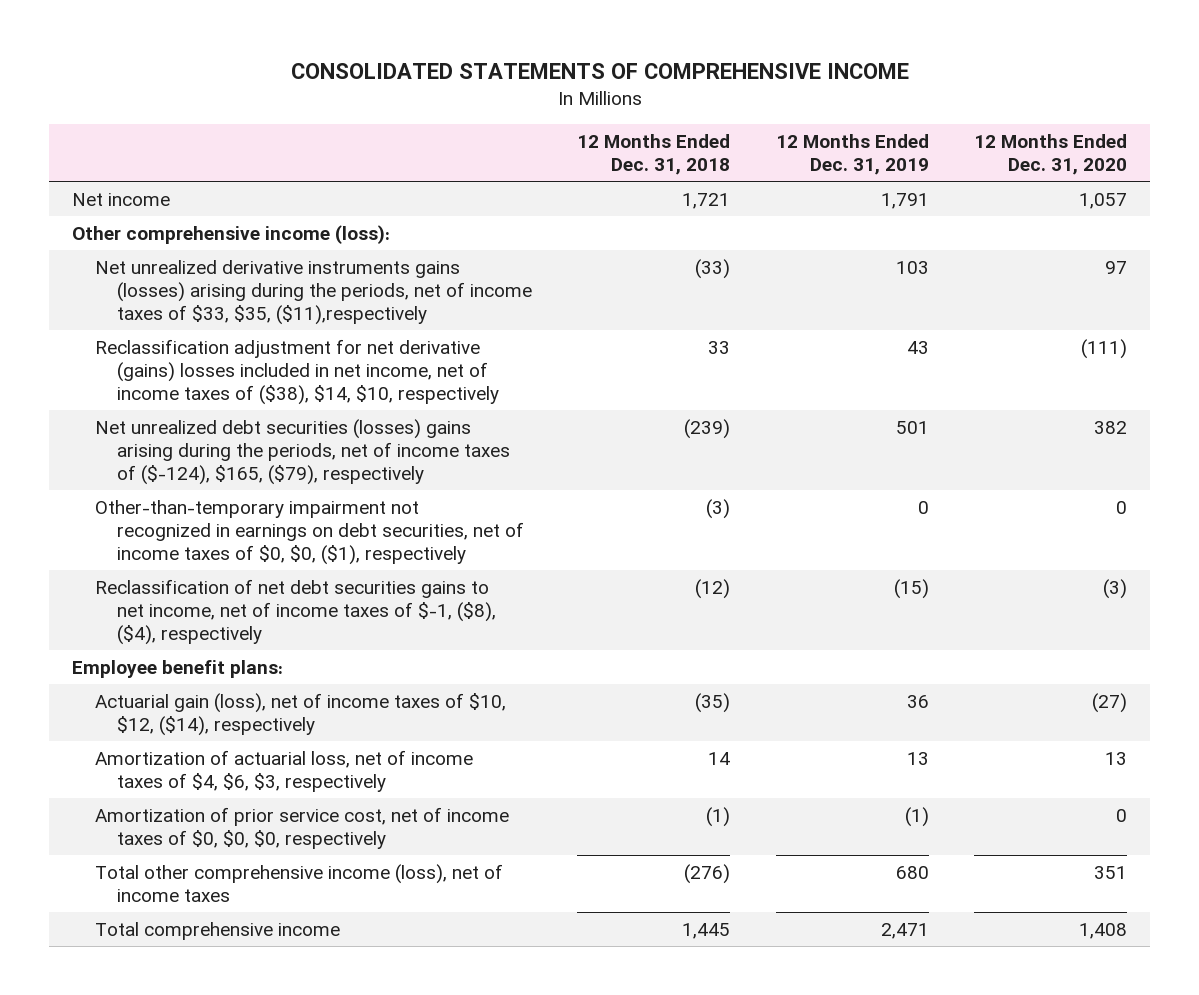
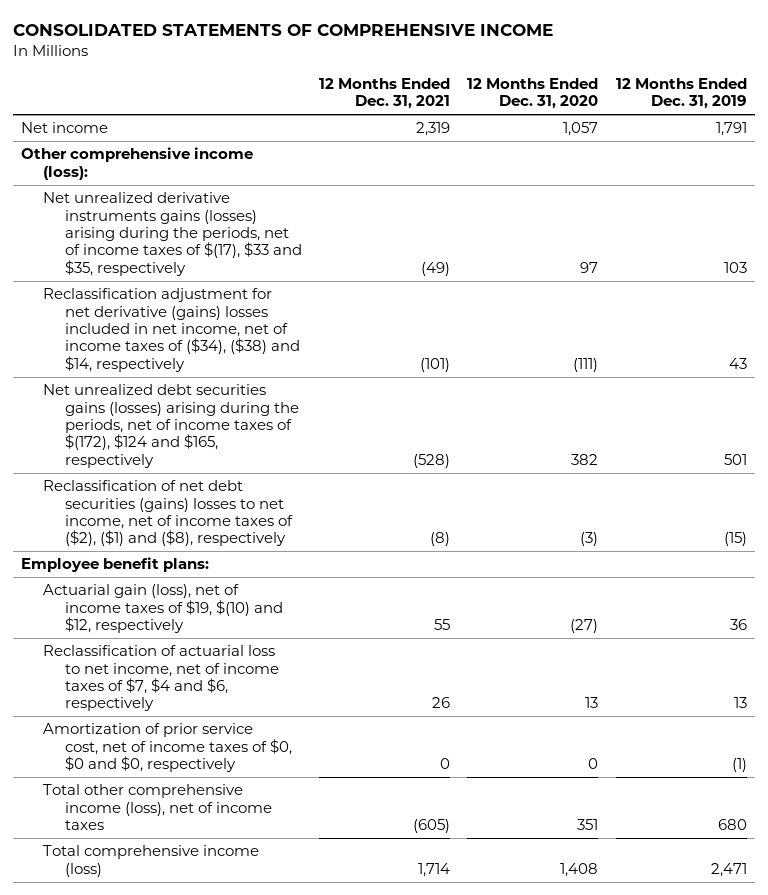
- | 12 Months Ended Dec. 31, 2018 | 12 Months Ended Dec. 31, 2019 | 12 Months Ended Dec. 31, 2020
+ | 12 Months Ended Dec. 31, 2021 | 12 Months Ended Dec. 31, 2020 | 12 Months Ended Dec. 31, 2019
- Net unrealized derivative instruments gains (losses) arising during the periods, net of income taxes of $33, $35, ($11),respectively | (33) | 103 | 97
- Reclassification adjustment for net derivative (gains) losses included in net income, net of income taxes of ($38), $14, $10, respectively | 33 | 43 | (111)
- Net unrealized debt securities (losses) gains arising during the periods, net of income taxes of ($-124), $165, ($79), respectively | (239) | 501 | 382
- Other-than-temporary impairment not recognized in earnings on debt securities, net of income taxes of $0, $0, ($1), respectively | (3) | 0 | 0
- Reclassification of net debt securities gains to net income, net of income taxes of $-1, ($8), ($4), respectively | (12) | (15) | (3)
+ Net unrealized derivative instruments gains (losses) arising during the periods, net of income taxes of $(17), $33 and $35, respectively | (49) | 97 | 103
+ Reclassification adjustment for net derivative (gains) losses included in net income, net of income taxes of ($34), ($38) and $14, respectively | (101) | (111) | 43
+ Net unrealized debt securities gains (losses) arising during the periods, net of income taxes of $(172), $124 and $165, respectively | (528) | 382 | 501
+ Reclassification of net debt securities (gains) losses to net income, net of income taxes of ($2), ($1) and ($8), respectively | (8) | (3) | (15)
- Actuarial gain (loss), net of income taxes of $10, $12, ($14), respectively | (35) | 36 | (27)
- Amortization of actuarial loss, net of income taxes of $4, $6, $3, respectively | 14 | 13 | 13
- Amortization of prior service cost, net of income taxes of $0, $0, $0, respectively | (1) | (1) | 0
+ Actuarial gain (loss), net of income taxes of $19, $(10) and $12, respectively | 55 | (27) | 36
+ Reclassification of actuarial loss to net income, net of income taxes of $7, $4 and $6, respectively | 26 | 13 | 13
+ Amortization of prior service cost, net of income taxes of $0, $0 and $0, respectively | 0 | 0 | (1)
- Total comprehensive income | 1,445 | 2,471 | 1,408
+ Total comprehensive income (loss) | 1,714 | 1,408 | 2,471

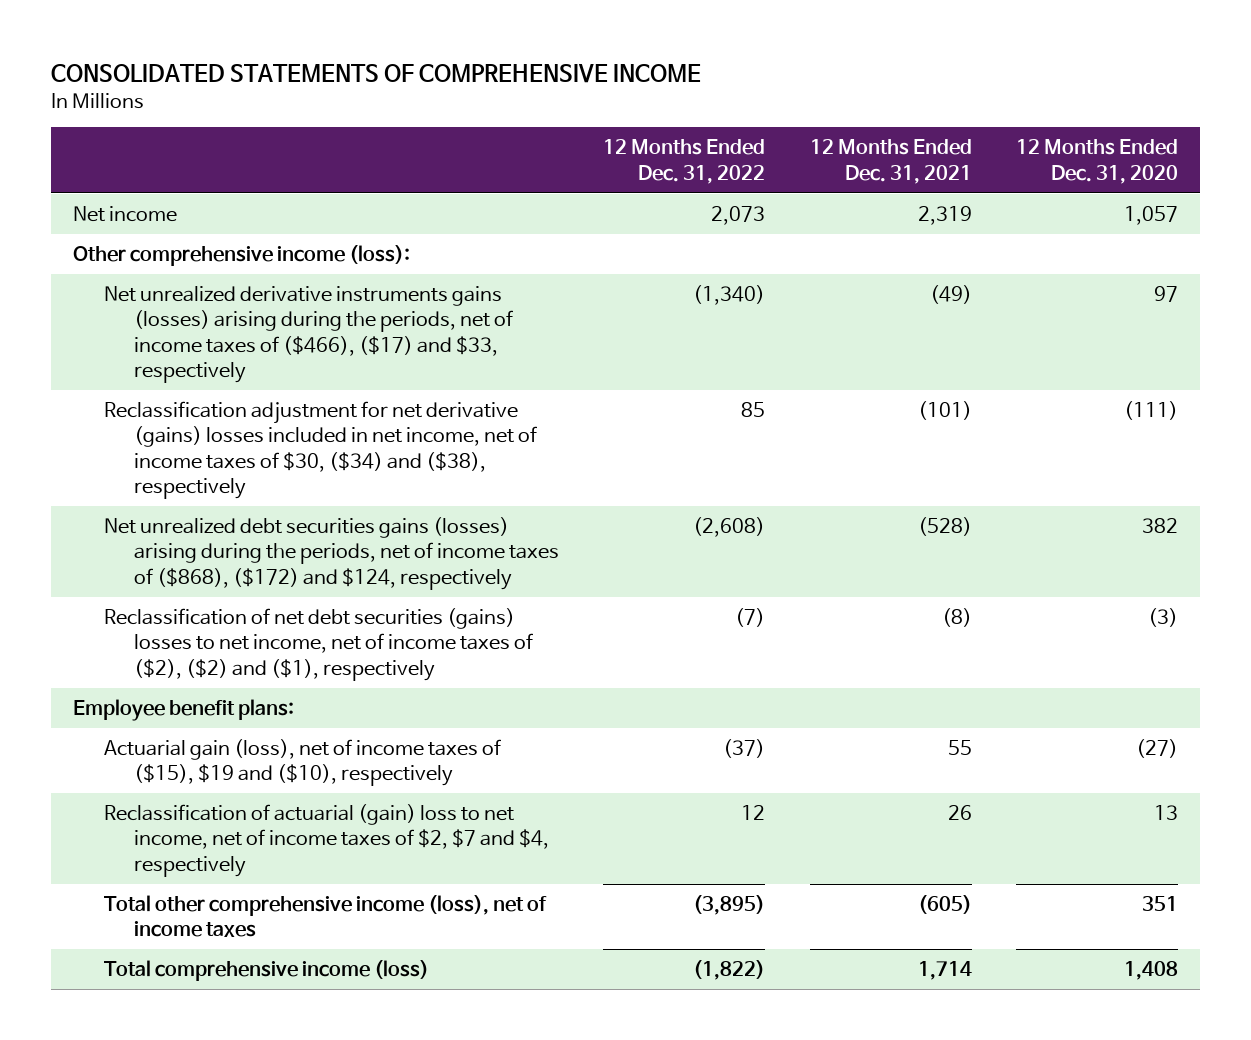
- | 12 Months Ended Dec. 31, 2021 | 12 Months Ended Dec. 31, 2020 | 12 Months Ended Dec. 31, 2019
+ | 12 Months Ended Dec. 31, 2022 | 12 Months Ended Dec. 31, 2021 | 12 Months Ended Dec. 31, 2020
- Net unrealized derivative instruments gains (losses) arising during the periods, net of income taxes of $(17), $33 and $35, respectively | (49) | 97 | 103
- Reclassification adjustment for net derivative (gains) losses included in net income, net of income taxes of ($34), ($38) and $14, respectively | (101) | (111) | 43
- Net unrealized debt securities gains (losses) arising during the periods, net of income taxes of $(172), $124 and $165, respectively | (528) | 382 | 501
- Reclassification of net debt securities (gains) losses to net income, net of income taxes of ($2), ($1) and ($8), respectively | (8) | (3) | (15)
+ Net unrealized derivative instruments gains (losses) arising during the periods, net of income taxes of ($466), ($17) and $33, respectively | (1,340) | (49) | 97
+ Reclassification adjustment for net derivative (gains) losses included in net income, net of income taxes of $30, ($34) and ($38), respectively | 85 | (101) | (111)
+ Net unrealized debt securities gains (losses) arising during the periods, net of income taxes of ($868), ($172) and $124, respectively | (2,608) | (528) | 382
+ Reclassification of net debt securities (gains) losses to net income, net of income taxes of ($2), ($2) and ($1), respectively | (7) | (8) | (3)
- Actuarial gain (loss), net of income taxes of $19, $(10) and $12, respectively | 55 | (27) | 36
- Reclassification of actuarial loss to net income, net of income taxes of $7, $4 and $6, respectively | 26 | 13 | 13
- Amortization of prior service cost, net of income taxes of $0, $0 and $0, respectively | 0 | 0 | (1)
+ Actuarial gain (loss), net of income taxes of ($15), $19 and ($10), respectively | (37) | 55 | (27)
+ Reclassification of actuarial (gain) loss to net income, net of income taxes of $2, $7 and $4, respectively | 12 | 26 | 13

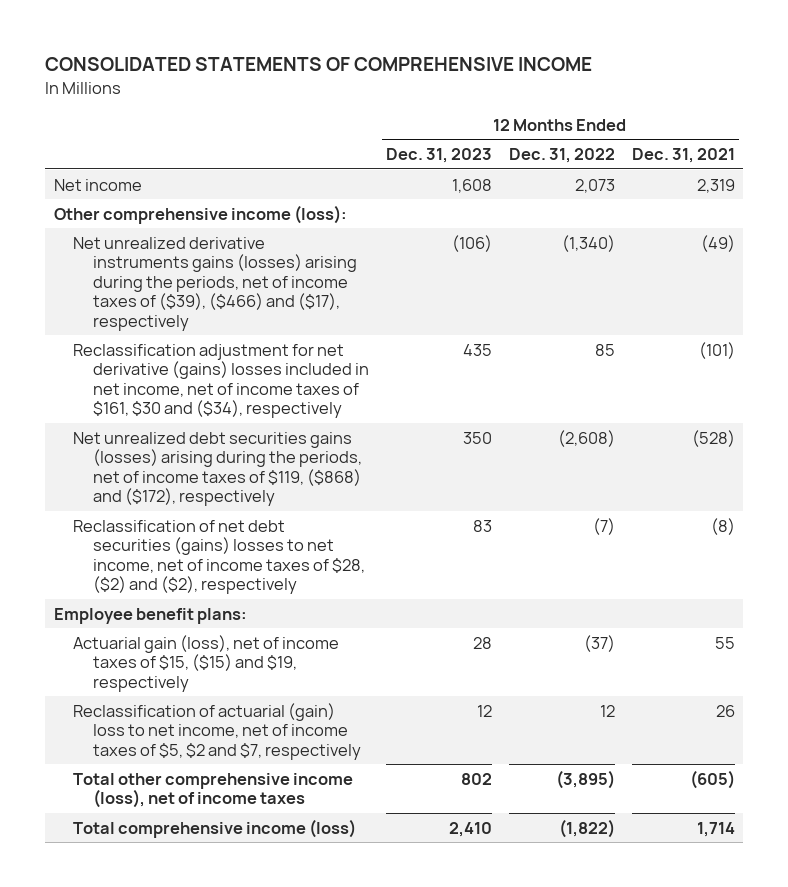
- | 12 Months Ended Dec. 31, 2022 | 12 Months Ended Dec. 31, 2021 | 12 Months Ended Dec. 31, 2020
+ | 12 Months Ended Dec. 31, 2023 | 12 Months Ended Dec. 31, 2022 | 12 Months Ended Dec. 31, 2021
- Net unrealized derivative instruments gains (losses) arising during the periods, net of income taxes of ($466), ($17) and $33, respectively | (1,340) | (49) | 97
- Reclassification adjustment for net derivative (gains) losses included in net income, net of income taxes of $30, ($34) and ($38), respectively | 85 | (101) | (111)
- Net unrealized debt securities gains (losses) arising during the periods, net of income taxes of ($868), ($172) and $124, respectively | (2,608) | (528) | 382
- Reclassification of net debt securities (gains) losses to net income, net of income taxes of ($2), ($2) and ($1), respectively | (7) | (8) | (3)
+ Net unrealized derivative instruments gains (losses) arising during the periods, net of income taxes of ($39), ($466) and ($17), respectively | (106) | (1,340) | (49)
+ Reclassification adjustment for net derivative (gains) losses included in net income, net of income taxes of $161, $30 and ($34), respectively | 435 | 85 | (101)
+ Net unrealized debt securities gains (losses) arising during the periods, net of income taxes of $119, ($868) and ($172), respectively | 350 | (2,608) | (528)
+ Reclassification of net debt securities (gains) losses to net income, net of income taxes of $28, ($2) and ($2), respectively | 83 | (7) | (8)
- Actuarial gain (loss), net of income taxes of ($15), $19 and ($10), respectively | (37) | 55 | (27)
- Reclassification of actuarial (gain) loss to net income, net of income taxes of $2, $7 and $4, respectively | 12 | 26 | 13
+ Actuarial gain (loss), net of income taxes of $15, ($15) and $19, respectively | 28 | (37) | 55
+ Reclassification of actuarial (gain) loss to net income, net of income taxes of $5, $2 and $7, respectively | 12 | 12 | 26

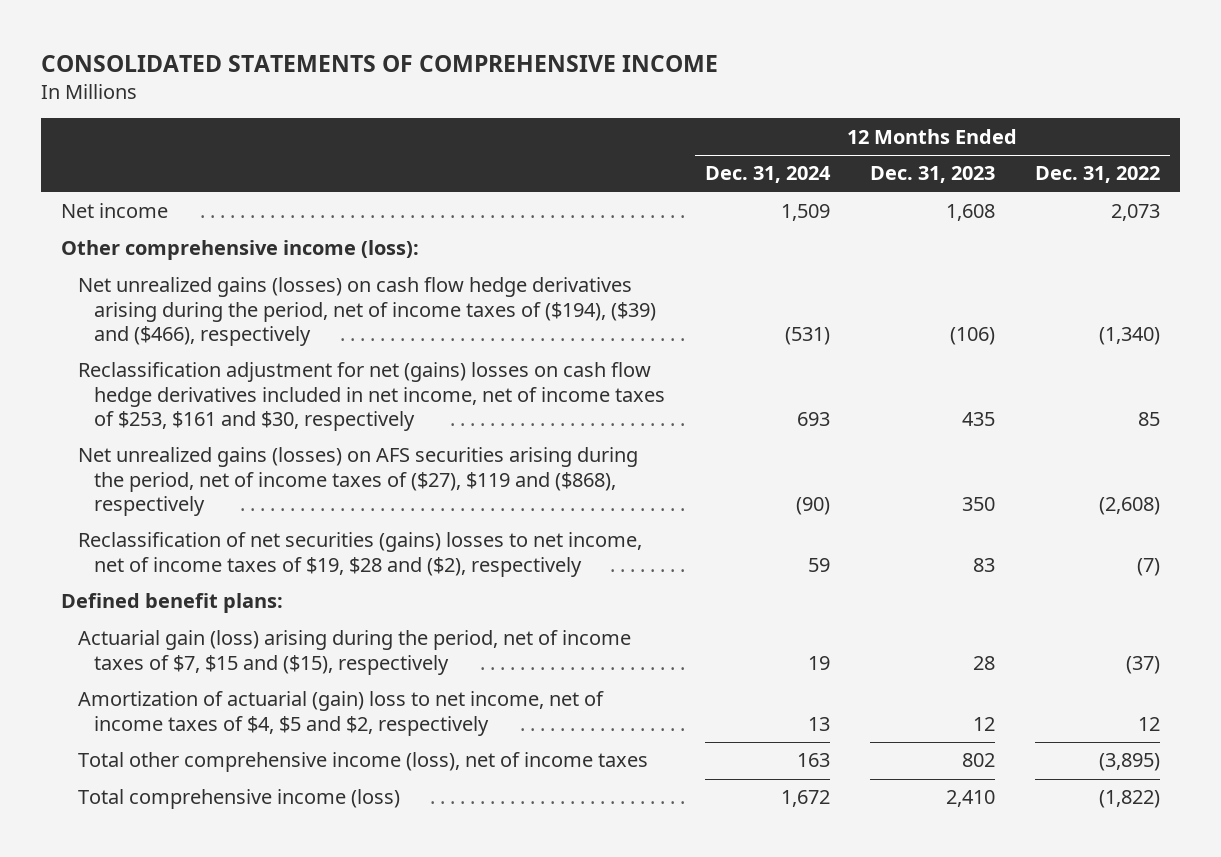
- | 12 Months Ended Dec. 31, 2023 | 12 Months Ended Dec. 31, 2022 | 12 Months Ended Dec. 31, 2021
+ | 12 Months Ended Dec. 31, 2024 | 12 Months Ended Dec. 31, 2023 | 12 Months Ended Dec. 31, 2022
- Net unrealized derivative instruments gains (losses) arising during the periods, net of income taxes of ($39), ($466) and ($17), respectively | (106) | (1,340) | (49)
- Reclassification adjustment for net derivative (gains) losses included in net income, net of income taxes of $161, $30 and ($34), respectively | 435 | 85 | (101)
- Net unrealized debt securities gains (losses) arising during the periods, net of income taxes of $119, ($868) and ($172), respectively | 350 | (2,608) | (528)
- Reclassification of net debt securities (gains) losses to net income, net of income taxes of $28, ($2) and ($2), respectively | 83 | (7) | (8)
- Employee benefit plans:
- Actuarial gain (loss), net of income taxes of $15, ($15) and $19, respectively | 28 | (37) | 55
- Reclassification of actuarial (gain) loss to net income, net of income taxes of $5, $2 and $7, respectively | 12 | 12 | 26
+ Net unrealized gains (losses) on cash flow hedge derivatives arising during the period, net of income taxes of ($194), ($39) and ($466), respectively | (531) | (106) | (1,340)
+ Reclassification adjustment for net (gains) losses on cash flow hedge derivatives included in net income, net of income taxes of $253, $161 and $30, respectively | 693 | 435 | 85
+ Net unrealized gains (losses) on AFS securities arising during the period, net of income taxes of ($27), $119 and ($868), respectively | (90) | 350 | (2,608)
+ Reclassification of net securities (gains) losses to net income, net of income taxes of $19, $28 and ($2), respectively | 59 | 83 | (7)
+ Defined benefit plans:
+ Actuarial gain (loss) arising during the period, net of income taxes of $7, $15 and ($15), respectively | 19 | 28 | (37)
+ Amortization of actuarial (gain) loss to net income, net of income taxes of $4, $5 and $2, respectively | 13 | 12 | 12

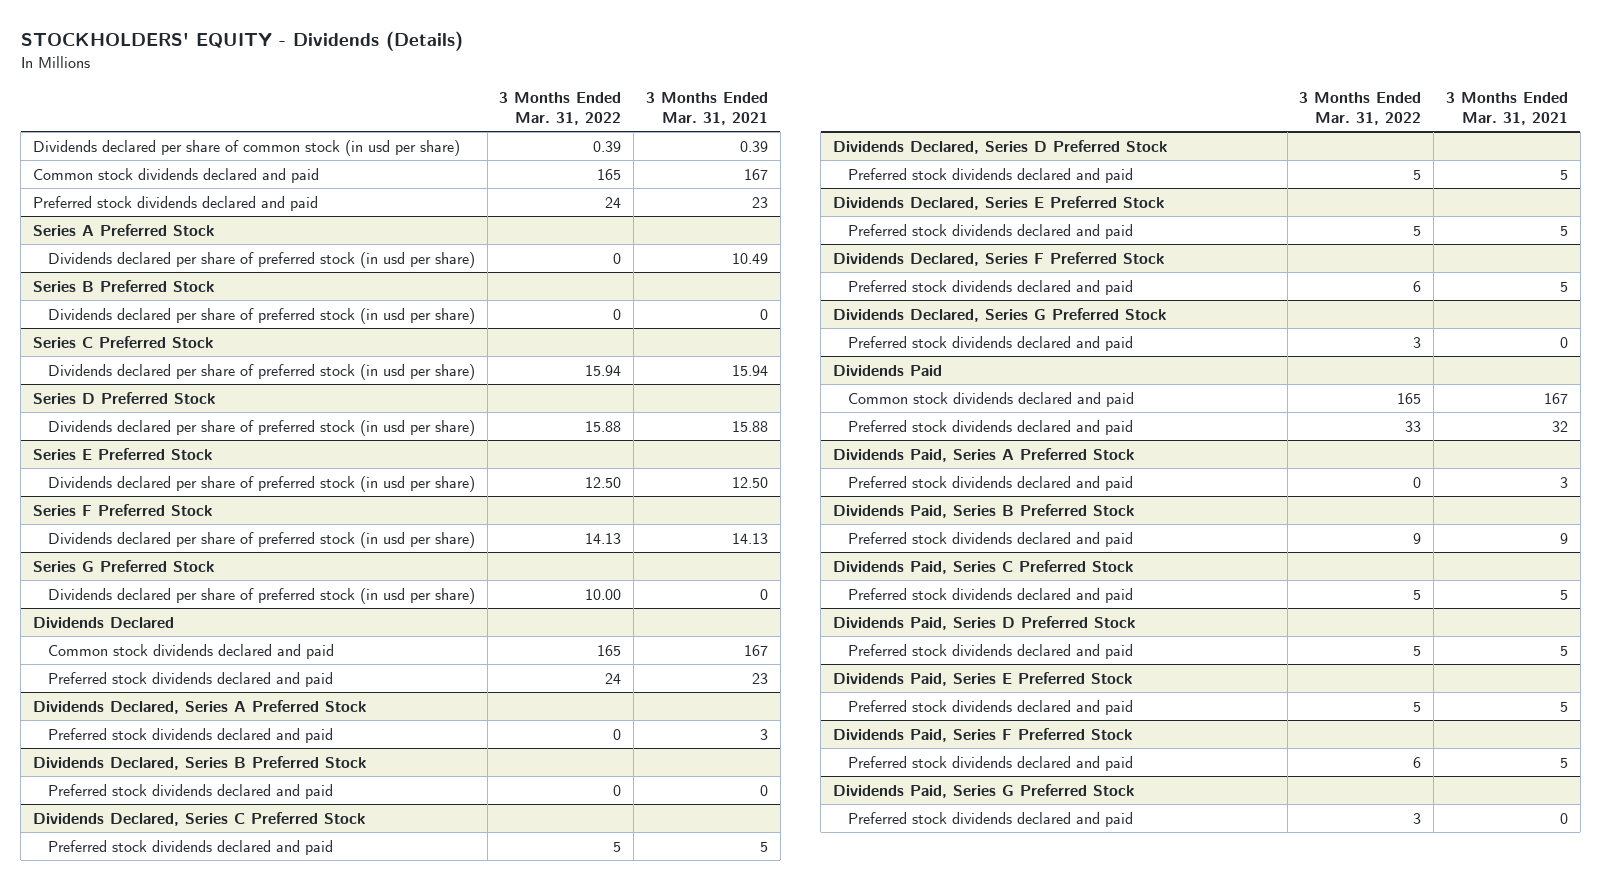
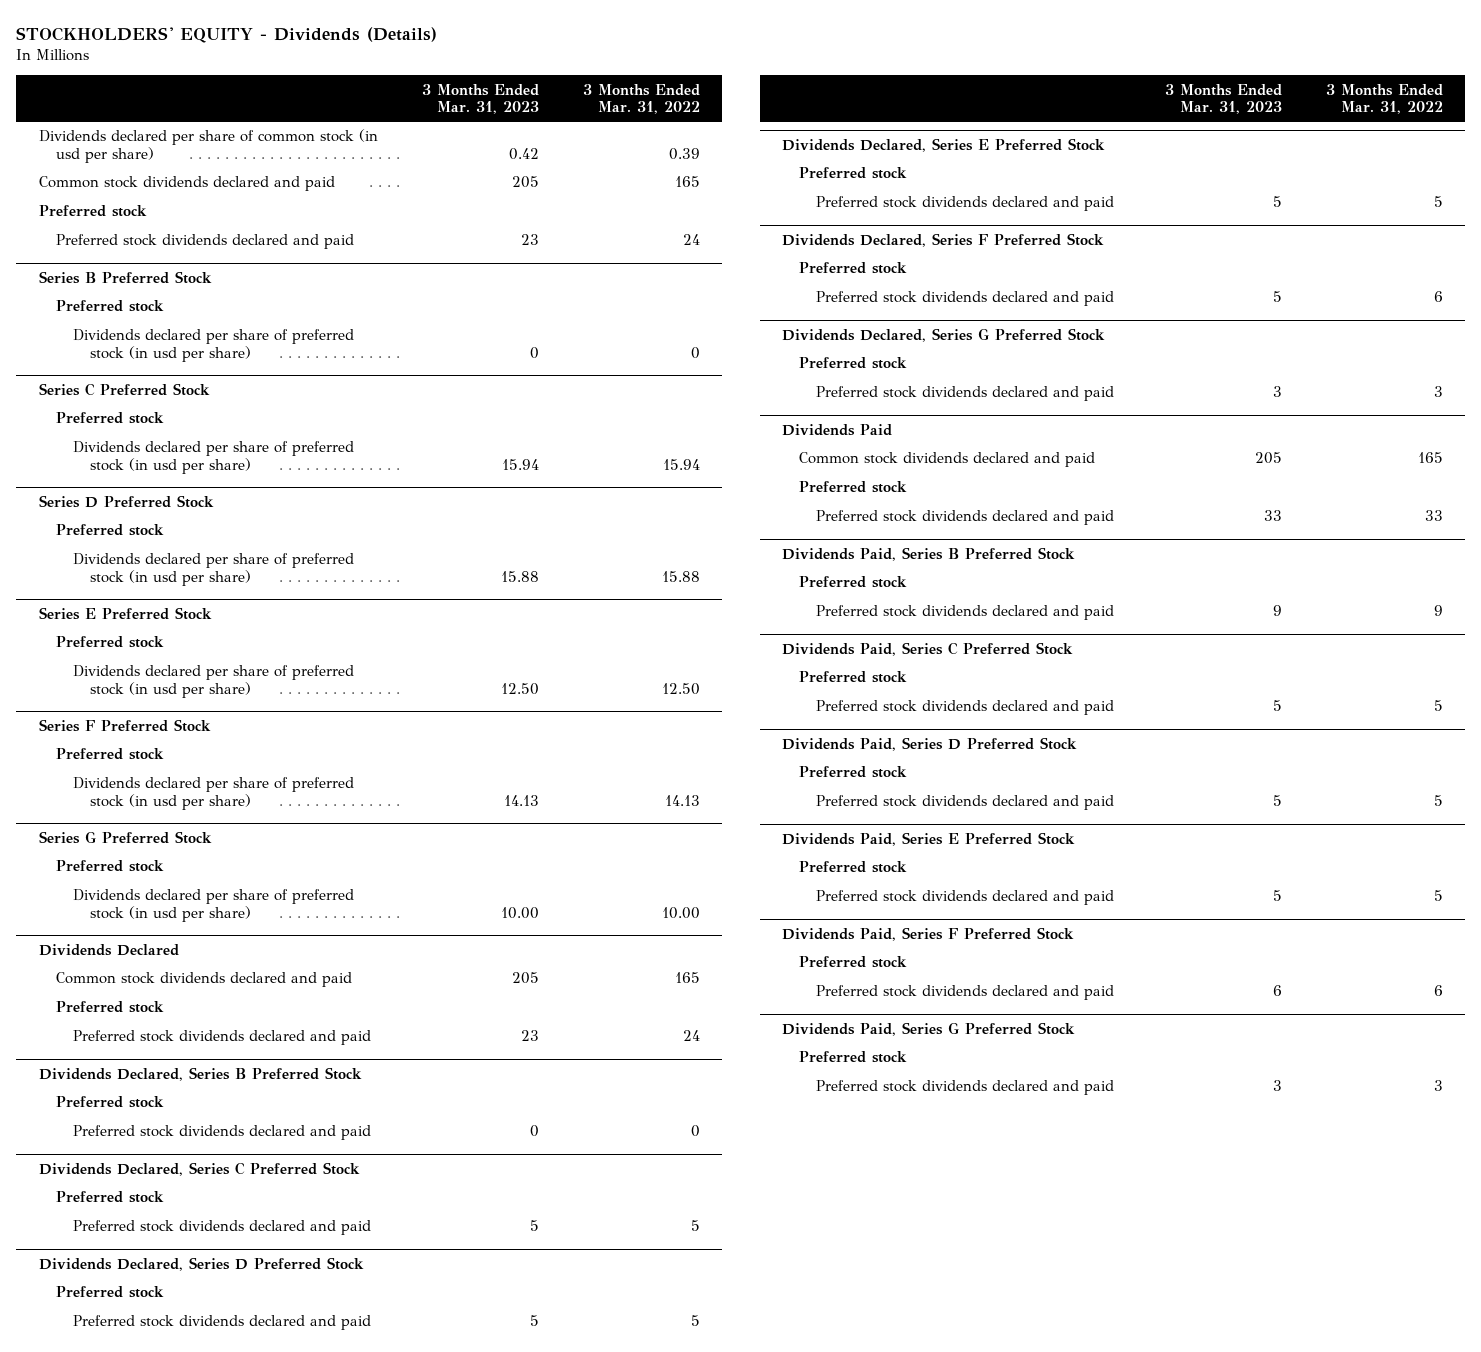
- | 3 Months Ended Mar. 31, 2022 | 3 Months Ended Mar. 31, 2021
+ | 3 Months Ended Mar. 31, 2023 | 3 Months Ended Mar. 31, 2022
+ Preferred stock
- Series A Preferred Stock
- Dividends declared per share of preferred stock (in usd per share) | 0 | 10.49
@ Series B Preferred Stock
+ Preferred stock
@ Series C Preferred Stock
+ Preferred stock
@ Series D Preferred Stock
+ Preferred stock
@ Series E Preferred Stock
+ Preferred stock
@ Series F Preferred Stock
+ Preferred stock
@ Series G Preferred Stock
+ Preferred stock
@ Dividends Declared
+ Preferred stock
- Dividends Declared, Series A Preferred Stock
- Preferred stock dividends declared and paid | 0 | 3
@ Dividends Declared, Series B Preferred Stock
+ Preferred stock
@ Dividends Declared, Series C Preferred Stock
+ Preferred stock
@ Dividends Declared, Series D Preferred Stock
+ Preferred stock
@ Dividends Declared, Series E Preferred Stock
+ Preferred stock
@ Dividends Declared, Series F Preferred Stock
+ Preferred stock
@ Dividends Declared, Series G Preferred Stock
+ Preferred stock
@ Dividends Paid
+ Preferred stock
- Dividends Paid, Series A Preferred Stock
- Preferred stock dividends declared and paid | 0 | 3
@ Dividends Paid, Series B Preferred Stock
+ Preferred stock
@ Dividends Paid, Series C Preferred Stock
+ Preferred stock
@ Dividends Paid, Series D Preferred Stock
+ Preferred stock
@ Dividends Paid, Series E Preferred Stock
+ Preferred stock
@ Dividends Paid, Series F Preferred Stock
+ Preferred stock
@ Dividends Paid, Series G Preferred Stock
+ Preferred stock

